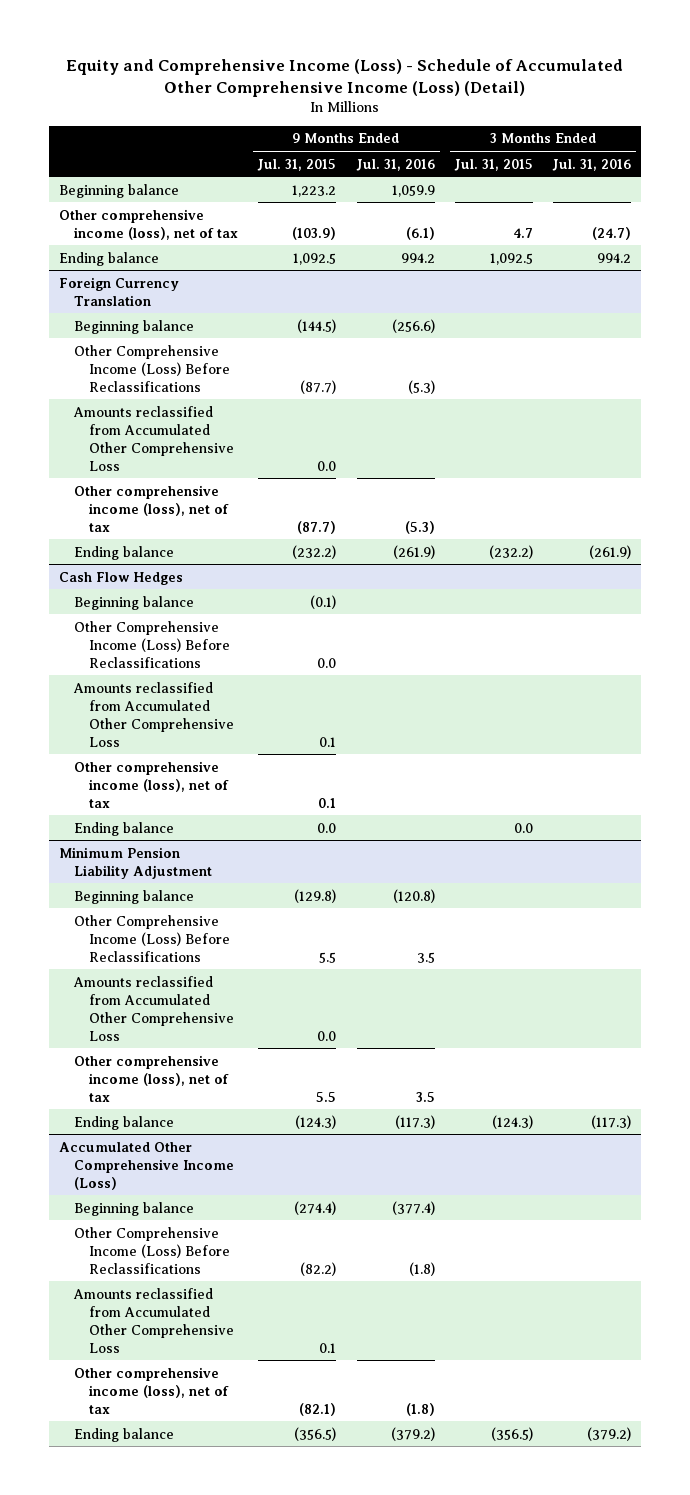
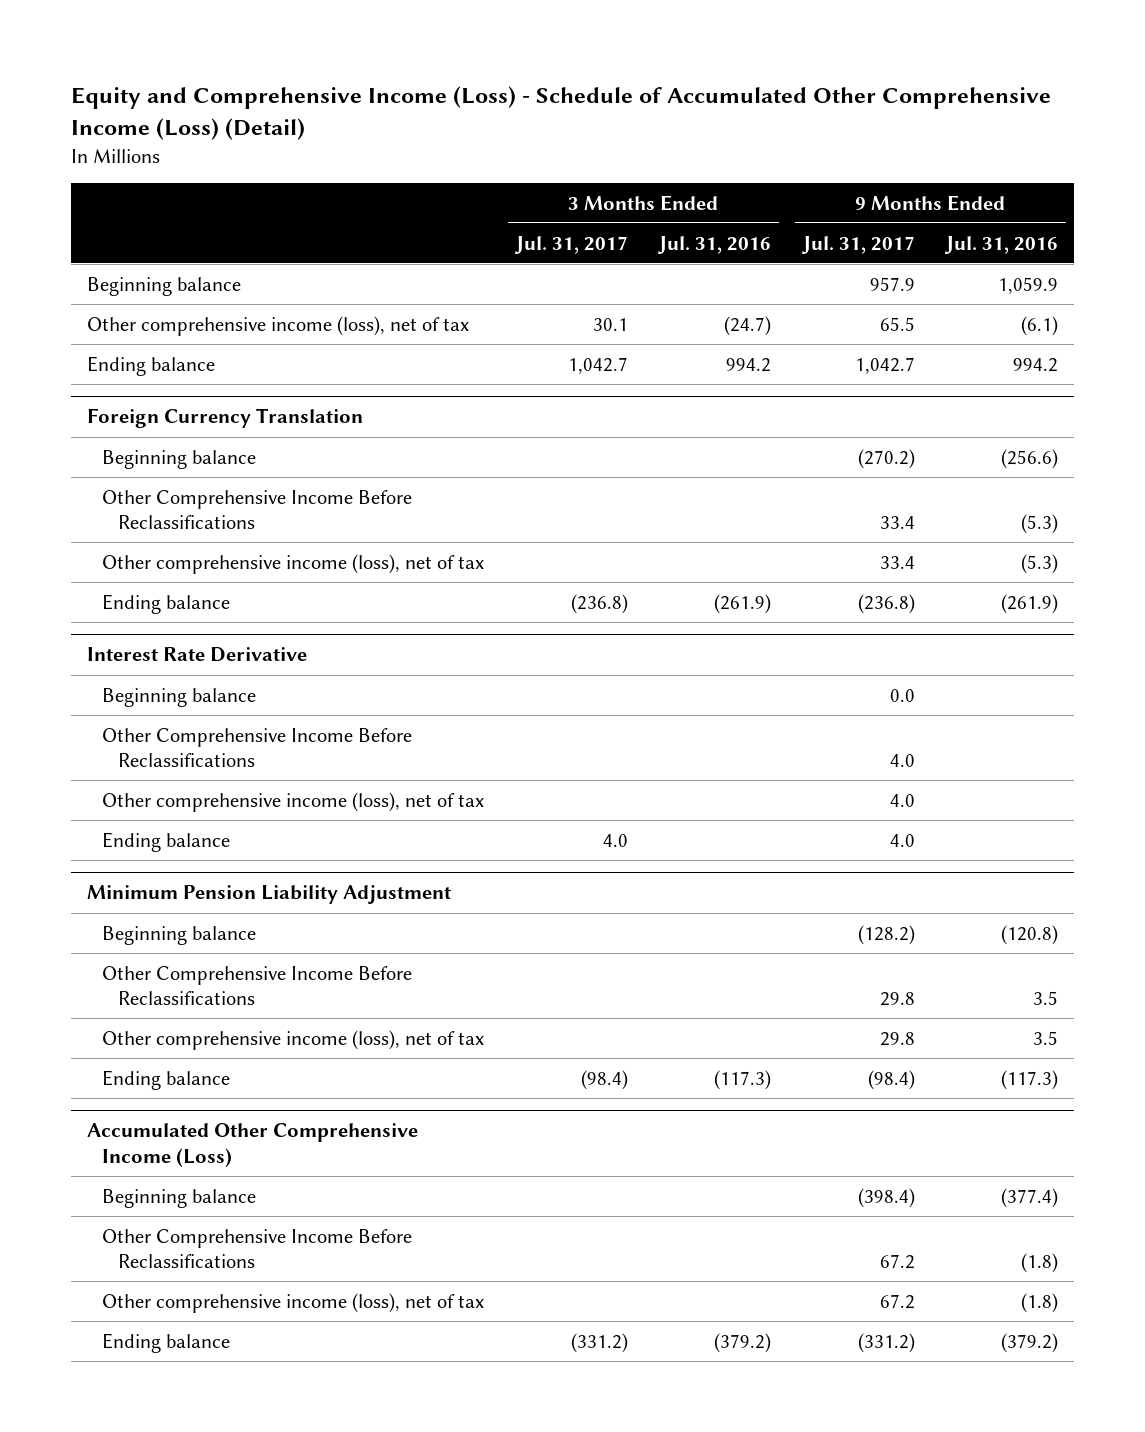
- | 9 Months Ended Jul. 31, 2015 | 9 Months Ended Jul. 31, 2016 | 3 Months Ended Jul. 31, 2015 | 3 Months Ended Jul. 31, 2016
+ | 3 Months Ended Jul. 31, 2017 | 3 Months Ended Jul. 31, 2016 | 9 Months Ended Jul. 31, 2017 | 9 Months Ended Jul. 31, 2016
@ Foreign Currency Translation
- Other Comprehensive Income (Loss) Before Reclassifications | (87.7) | (5.3) | |
- Amounts reclassified from Accumulated Other Comprehensive Loss | 0.0 | | |
+ Other Comprehensive Income Before Reclassifications | | | 33.4 | (5.3)
- Cash Flow Hedges
+ Interest Rate Derivative
- Other Comprehensive Income (Loss) Before Reclassifications | 0.0 | | |
- Amounts reclassified from Accumulated Other Comprehensive Loss | 0.1 | | |
+ Other Comprehensive Income Before Reclassifications | | | 4.0 |
@ Minimum Pension Liability Adjustment
- Other Comprehensive Income (Loss) Before Reclassifications | 5.5 | 3.5 | |
- Amounts reclassified from Accumulated Other Comprehensive Loss | 0.0 | | |
+ Other Comprehensive Income Before Reclassifications | | | 29.8 | 3.5
@ Accumulated Other Comprehensive Income (Loss)
- Other Comprehensive Income (Loss) Before Reclassifications | (82.2) | (1.8) | |
- Amounts reclassified from Accumulated Other Comprehensive Loss | 0.1 | | |
+ Other Comprehensive Income Before Reclassifications | | | 67.2 | (1.8)

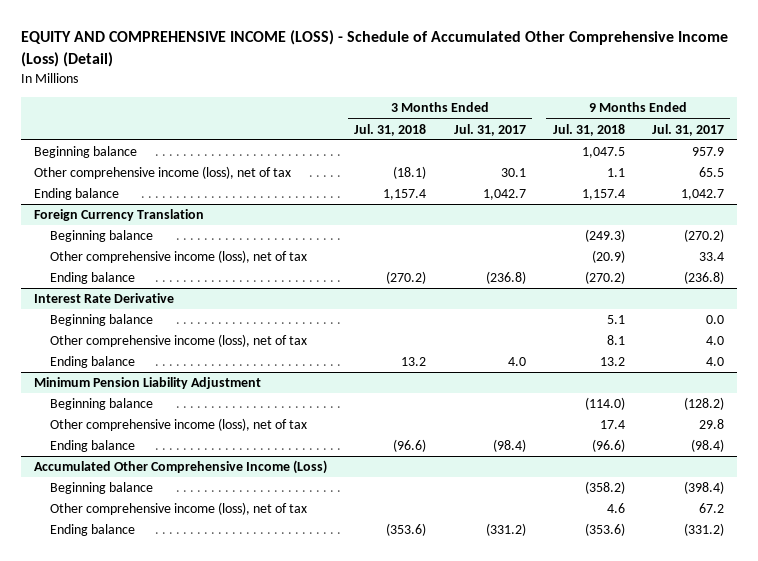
- Equity and Comprehensive Income (Loss) - Schedule of Accumulated Other Comprehensive Income (Loss) (Detail)
+ EQUITY AND COMPREHENSIVE INCOME (LOSS) - Schedule of Accumulated Other Comprehensive Income (Loss) (Detail)
- | 3 Months Ended Jul. 31, 2017 | 3 Months Ended Jul. 31, 2016 | 9 Months Ended Jul. 31, 2017 | 9 Months Ended Jul. 31, 2016
+ | 3 Months Ended Jul. 31, 2018 | 3 Months Ended Jul. 31, 2017 | 9 Months Ended Jul. 31, 2018 | 9 Months Ended Jul. 31, 2017
@ Foreign Currency Translation
- Other Comprehensive Income Before Reclassifications | | | 33.4 | (5.3)
@ Interest Rate Derivative
- Other Comprehensive Income Before Reclassifications | | | 4.0 |
@ Minimum Pension Liability Adjustment
- Other Comprehensive Income Before Reclassifications | | | 29.8 | 3.5
@ Accumulated Other Comprehensive Income (Loss)
- Other Comprehensive Income Before Reclassifications | | | 67.2 | (1.8)

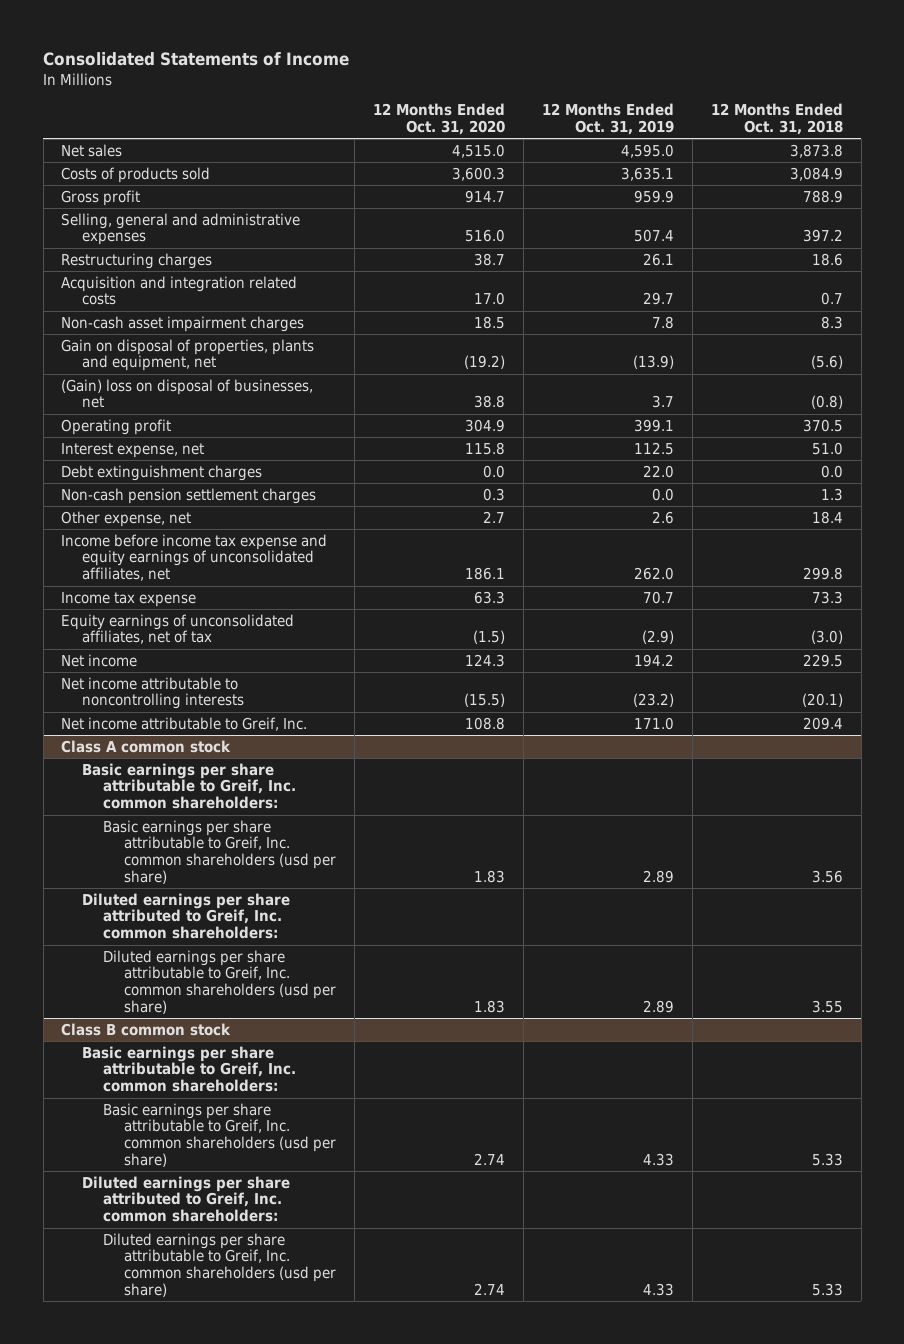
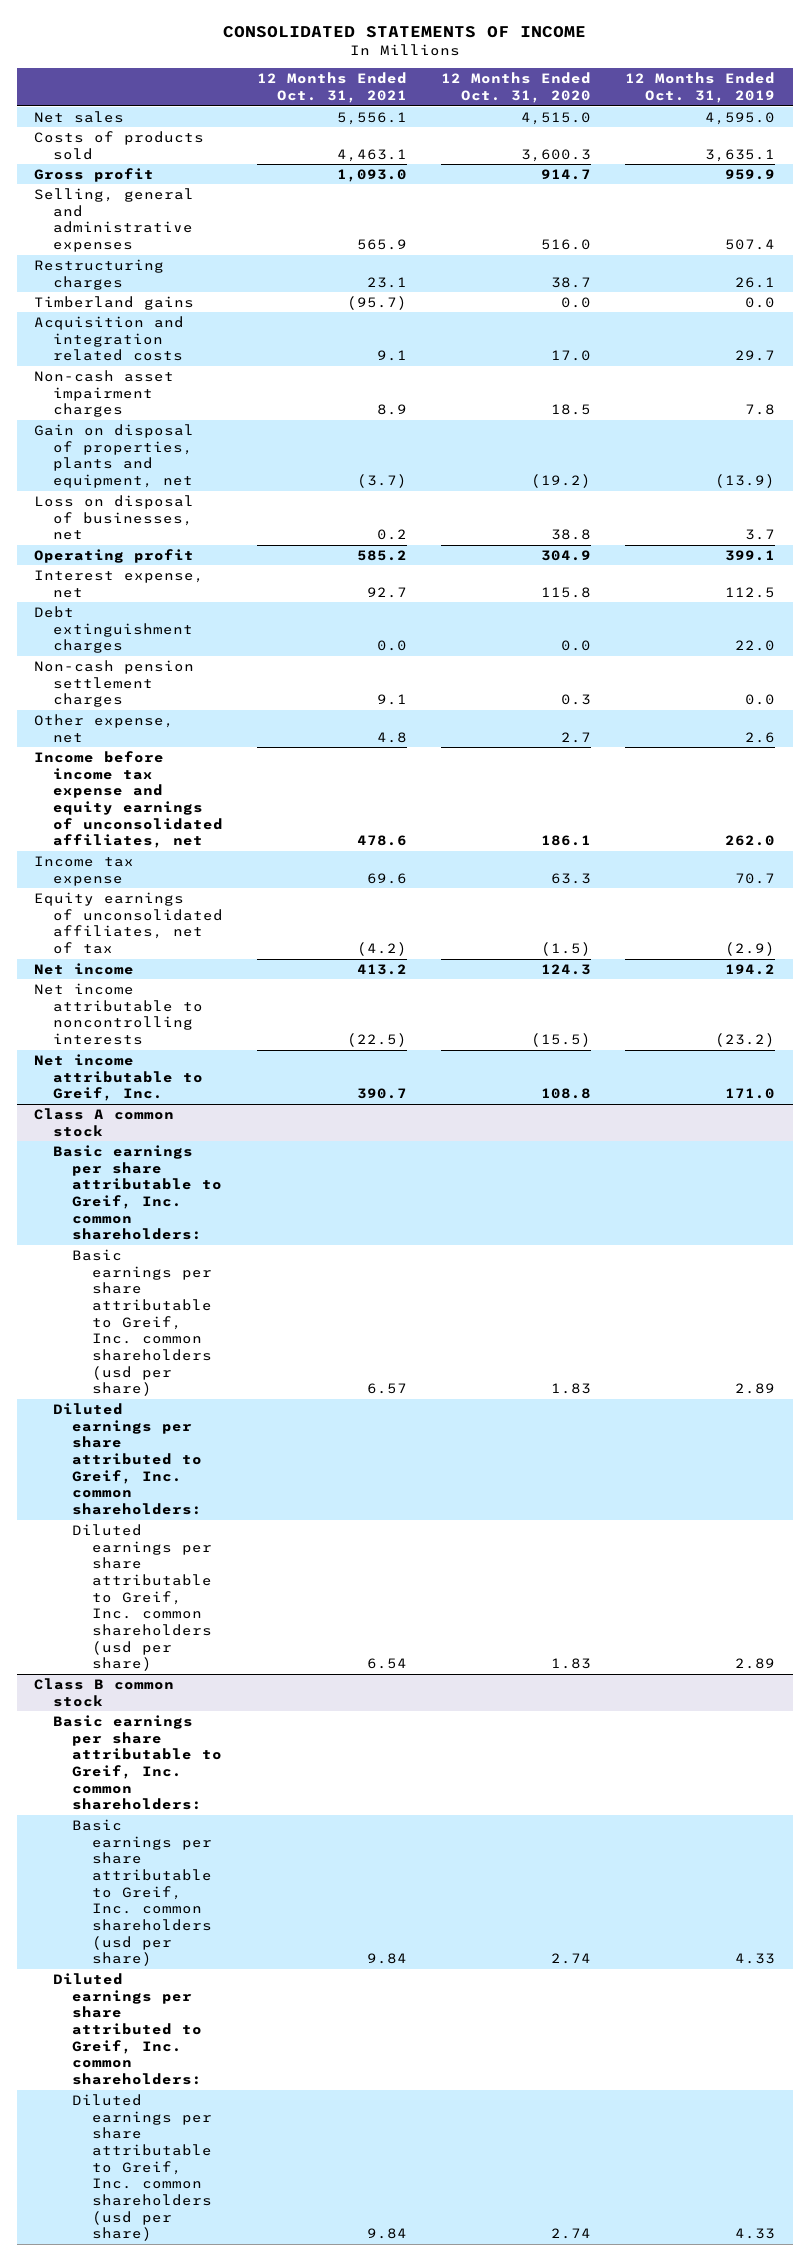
- Consolidated Statements of Income
+ CONSOLIDATED STATEMENTS OF INCOME
- | 12 Months Ended Oct. 31, 2020 | 12 Months Ended Oct. 31, 2019 | 12 Months Ended Oct. 31, 2018
+ | 12 Months Ended Oct. 31, 2021 | 12 Months Ended Oct. 31, 2020 | 12 Months Ended Oct. 31, 2019
+ Timberland gains | (95.7) | 0.0 | 0.0
- (Gain) loss on disposal of businesses, net | 38.8 | 3.7 | (0.8)
+ Loss on disposal of businesses, net | 0.2 | 38.8 | 3.7

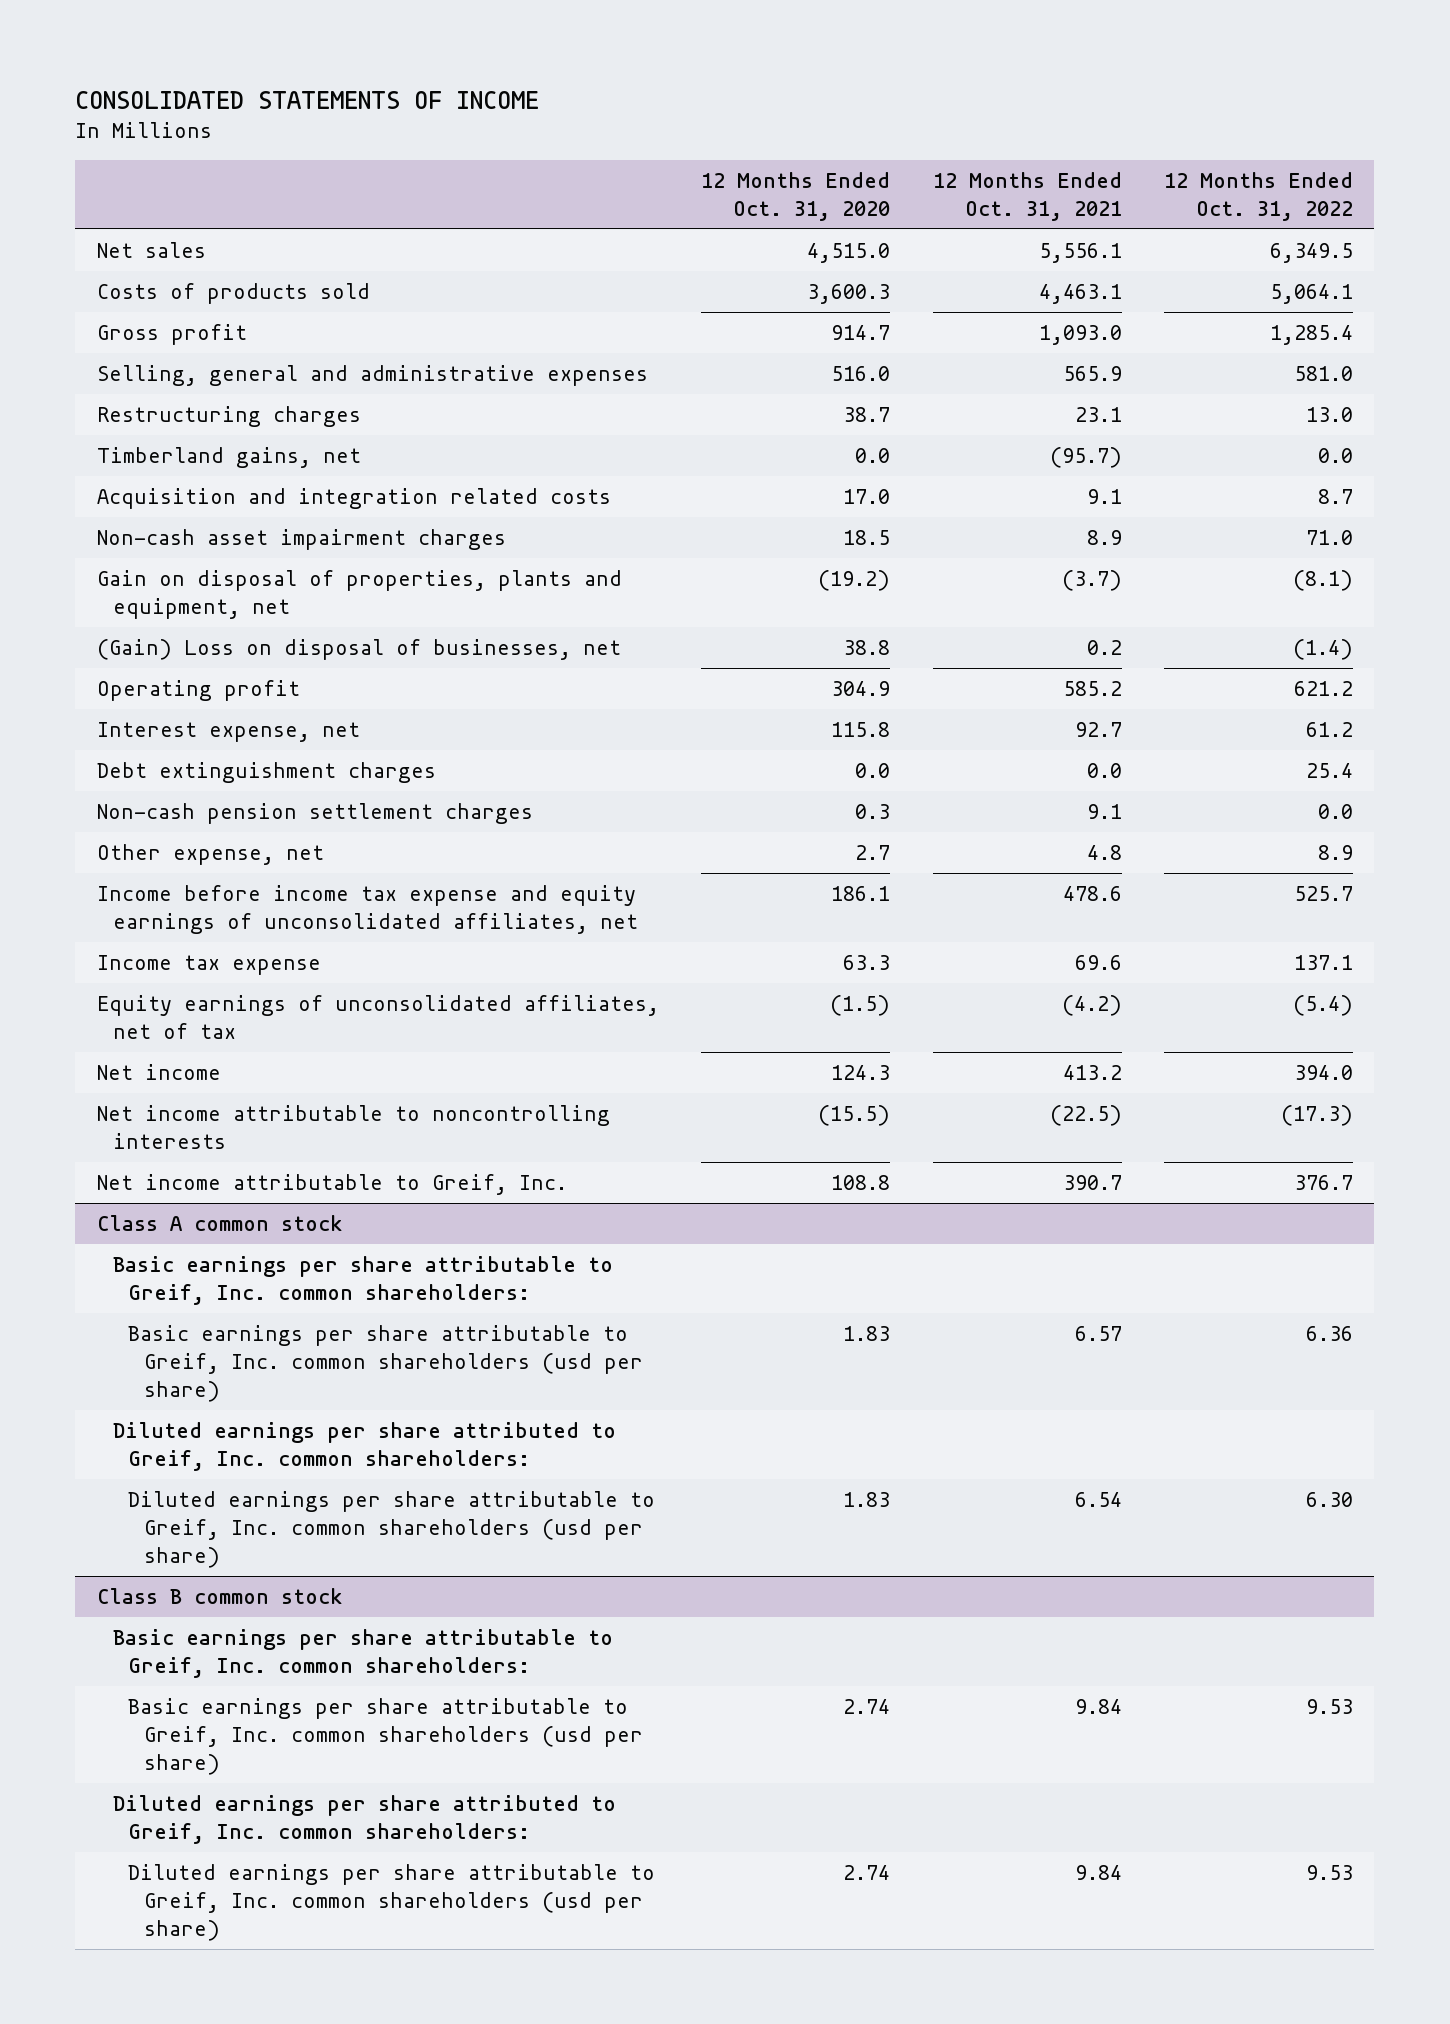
- | 12 Months Ended Oct. 31, 2021 | 12 Months Ended Oct. 31, 2020 | 12 Months Ended Oct. 31, 2019
+ | 12 Months Ended Oct. 31, 2020 | 12 Months Ended Oct. 31, 2021 | 12 Months Ended Oct. 31, 2022
- Timberland gains | (95.7) | 0.0 | 0.0
+ Timberland gains, net | 0.0 | (95.7) | 0.0
- Loss on disposal of businesses, net | 0.2 | 38.8 | 3.7
+ (Gain) Loss on disposal of businesses, net | 38.8 | 0.2 | (1.4)

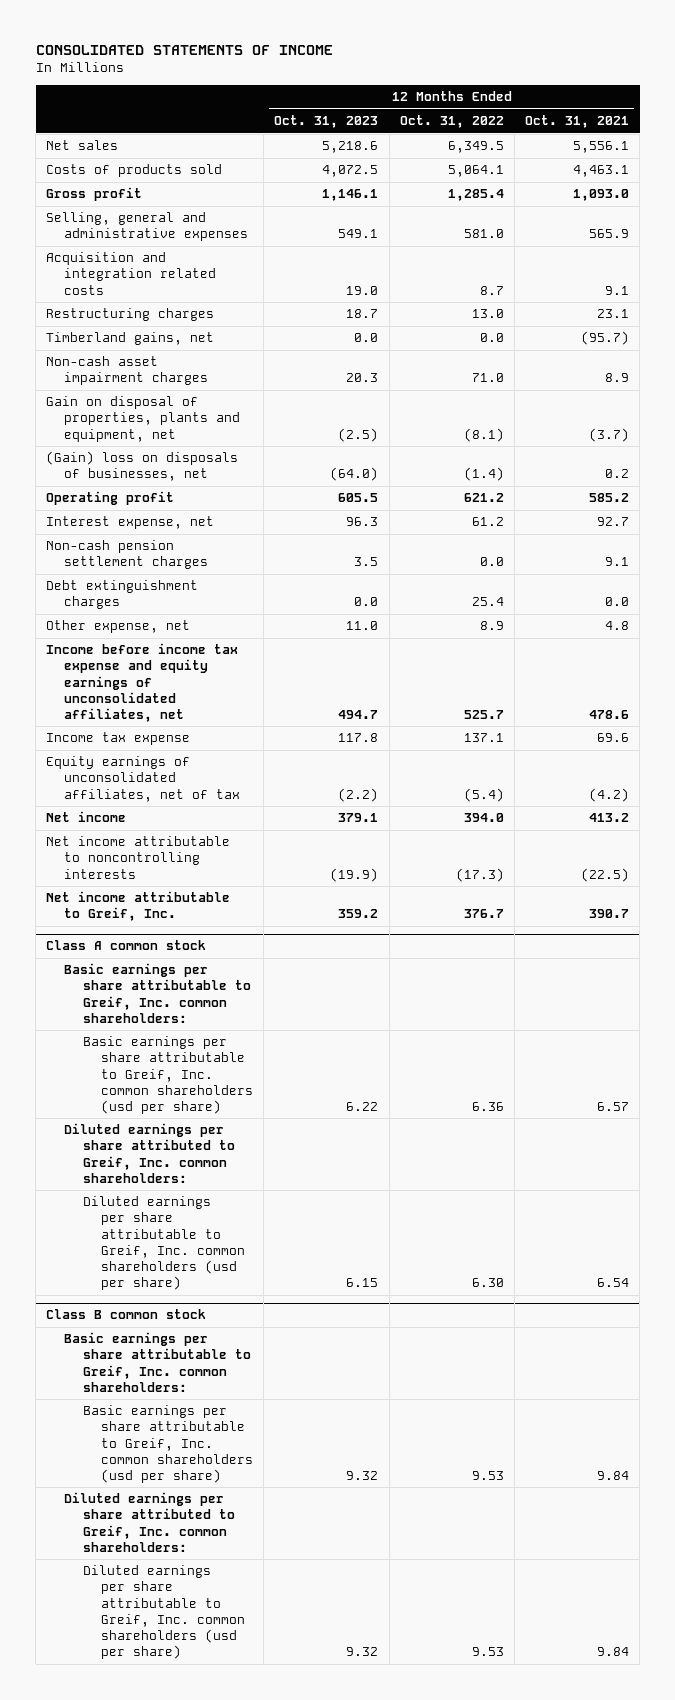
- | 12 Months Ended Oct. 31, 2020 | 12 Months Ended Oct. 31, 2021 | 12 Months Ended Oct. 31, 2022
+ | 12 Months Ended Oct. 31, 2023 | 12 Months Ended Oct. 31, 2022 | 12 Months Ended Oct. 31, 2021
moved up: Acquisition and integration related costs | 19.0 | 8.7 | 9.1
- (Gain) Loss on disposal of businesses, net | 38.8 | 0.2 | (1.4)
+ (Gain) loss on disposals of businesses, net | (64.0) | (1.4) | 0.2
moved down: Debt extinguishment charges | 0.0 | 25.4 | 0.0

